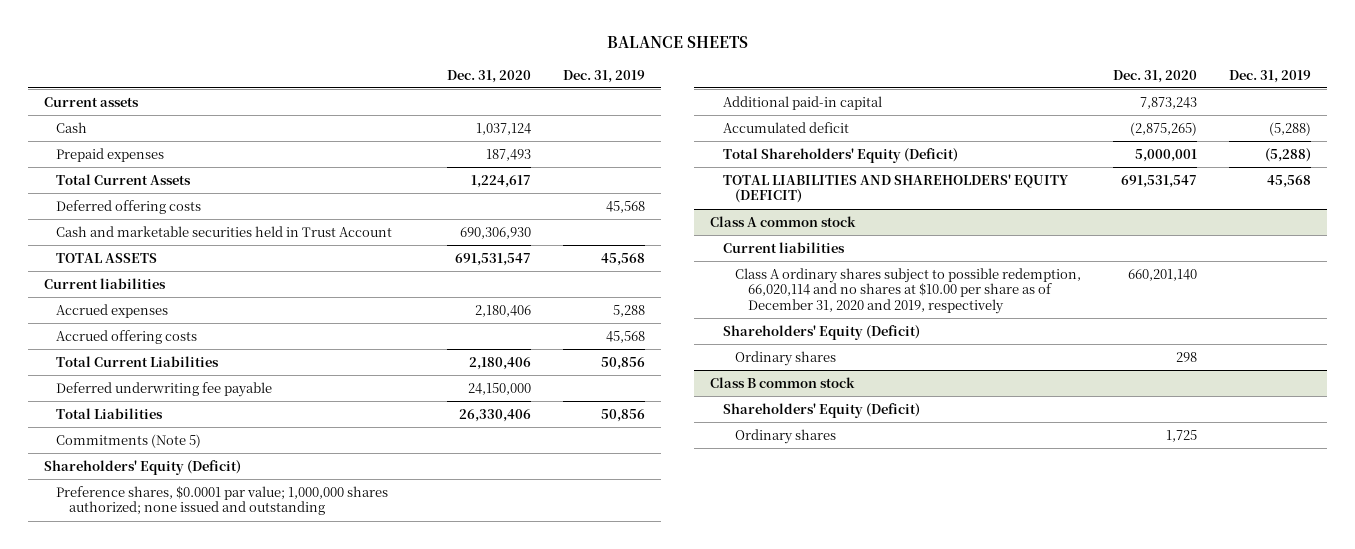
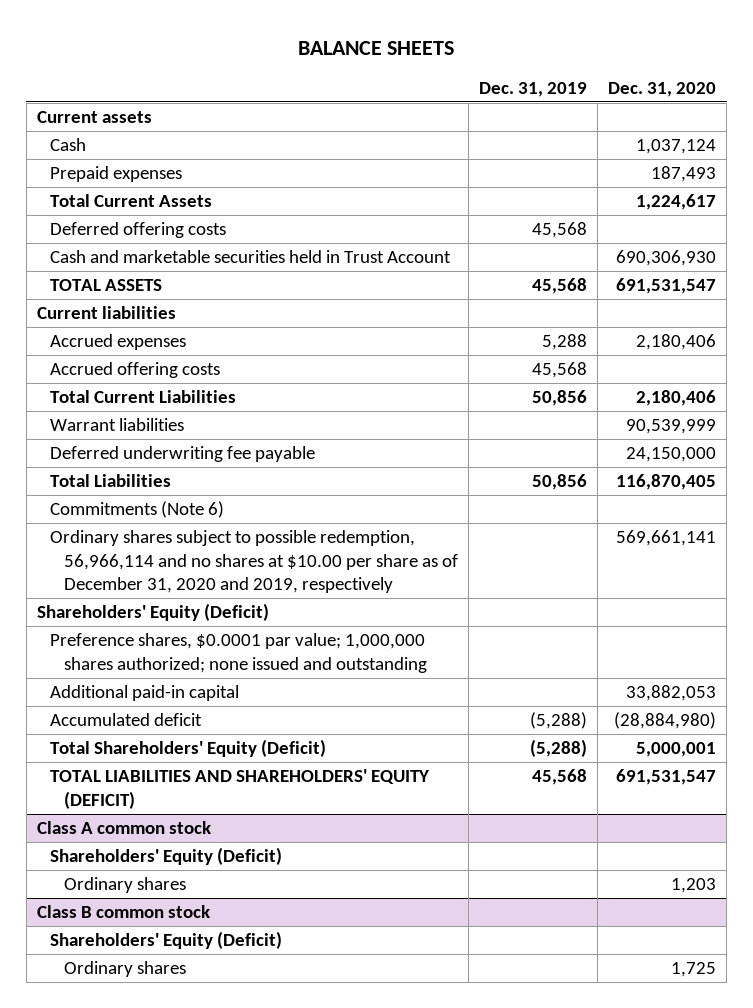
- | Dec. 31, 2020 | Dec. 31, 2019
+ | Dec. 31, 2019 | Dec. 31, 2020
+ Warrant liabilities | | 90,539,999
- Total Liabilities | 26,330,406 | 50,856
- Commitments (Note 5)
+ Total Liabilities | 50,856 | 116,870,405
+ Commitments (Note 6)
+ Ordinary shares subject to possible redemption, 56,966,114 and no shares at $10.00 per share as of December 31, 2020 and 2019, respectively | | 569,661,141
- Additional paid-in capital | 7,873,243 |
- Accumulated deficit | (2,875,265) | (5,288)
+ Additional paid-in capital | | 33,882,053
+ Accumulated deficit | (5,288) | (28,884,980)
@ Class A common stock
- Current liabilities
- Class A ordinary shares subject to possible redemption, 66,020,114 and no shares at $10.00 per share as of December 31, 2020 and 2019, respectively | 660,201,140 |
- Ordinary shares | 298 |
+ Ordinary shares | | 1,203

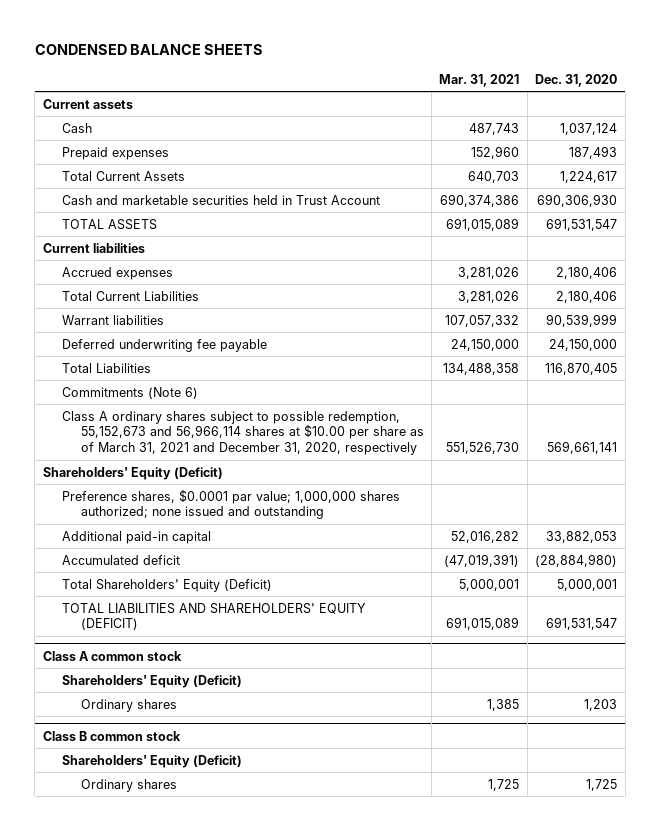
- BALANCE SHEETS
+ CONDENSED BALANCE SHEETS
- | Dec. 31, 2019 | Dec. 31, 2020
+ | Mar. 31, 2021 | Dec. 31, 2020
- Deferred offering costs | 45,568 |
- Accrued offering costs | 45,568 |
- Ordinary shares subject to possible redemption, 56,966,114 and no shares at $10.00 per share as of December 31, 2020 and 2019, respectively | | 569,661,141
+ Class A ordinary shares subject to possible redemption, 55,152,673 and 56,966,114 shares at $10.00 per share as of March 31, 2021 and December 31, 2020, respectively | 551,526,730 | 569,661,141

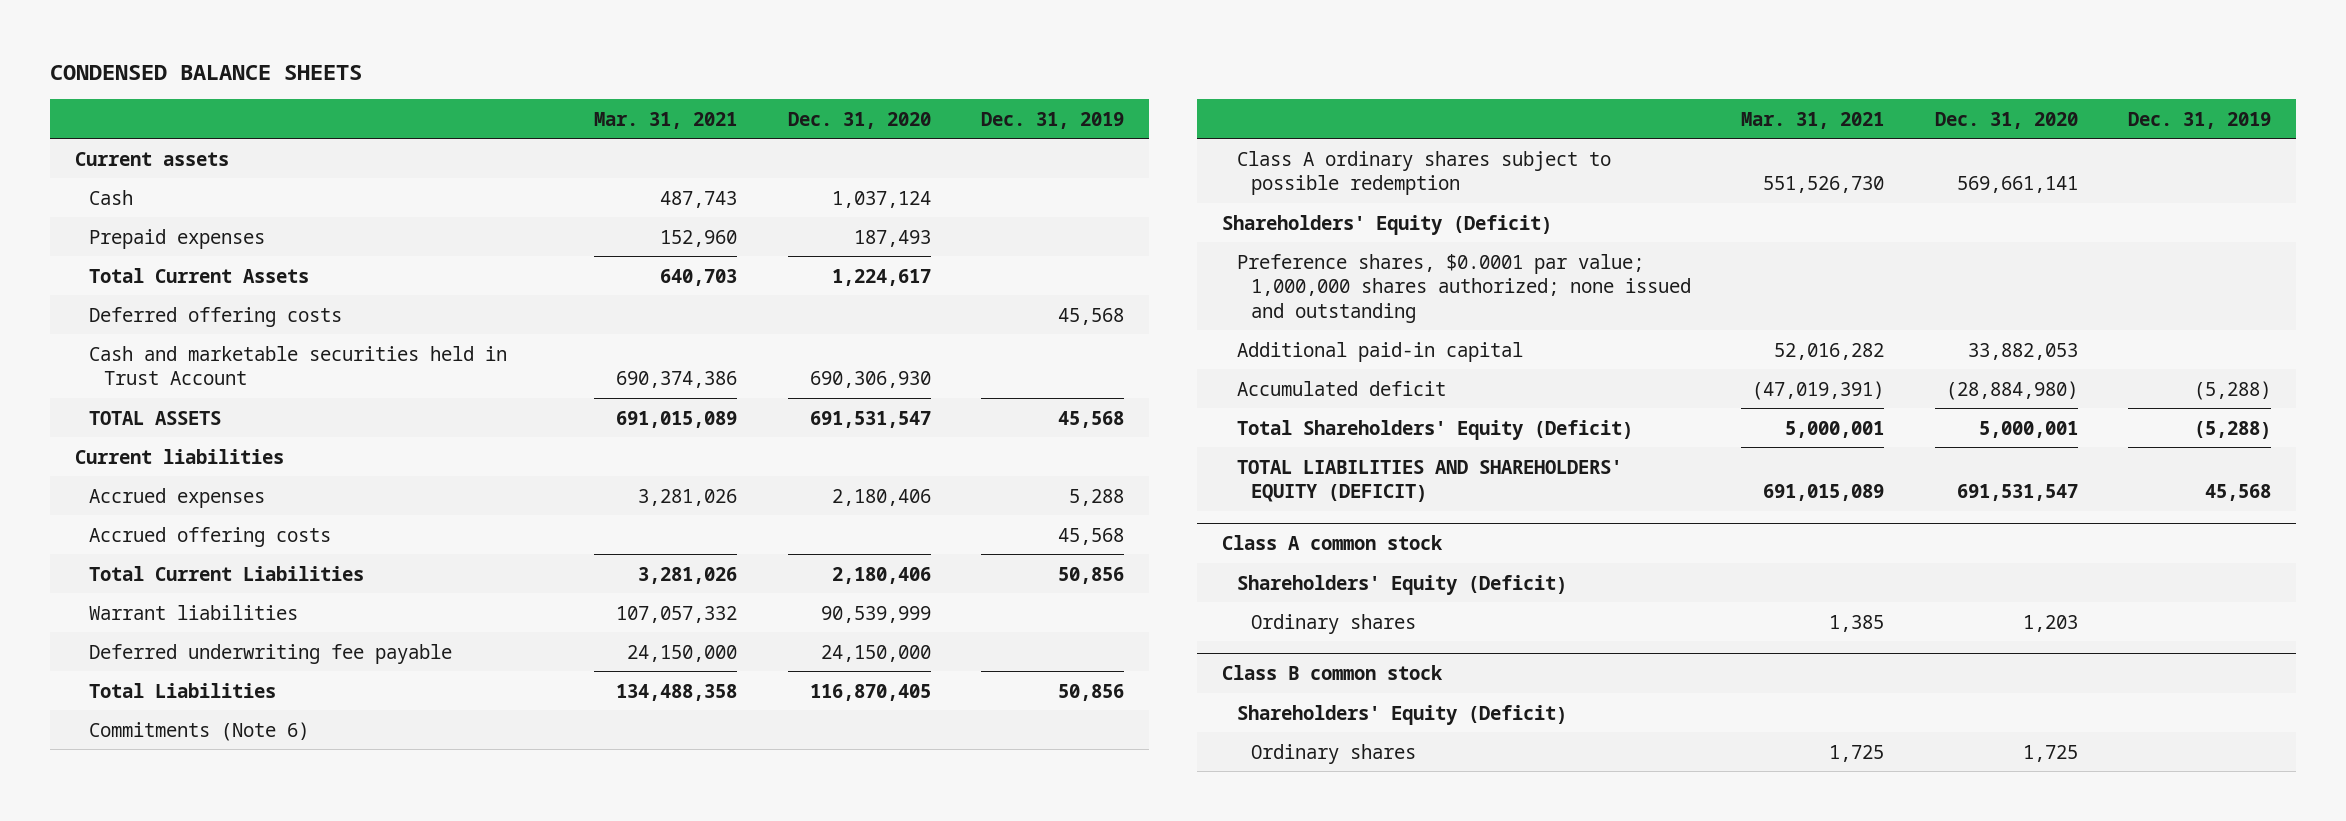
- | Mar. 31, 2021 | Dec. 31, 2020
+ | Mar. 31, 2021 | Dec. 31, 2020 | Dec. 31, 2019
+ Deferred offering costs | | | 45,568
+ Accrued offering costs | | | 45,568
- Class A ordinary shares subject to possible redemption, 55,152,673 and 56,966,114 shares at $10.00 per share as of March 31, 2021 and December 31, 2020, respectively | 551,526,730 | 569,661,141
+ Class A ordinary shares subject to possible redemption | 551,526,730 | 569,661,141 |

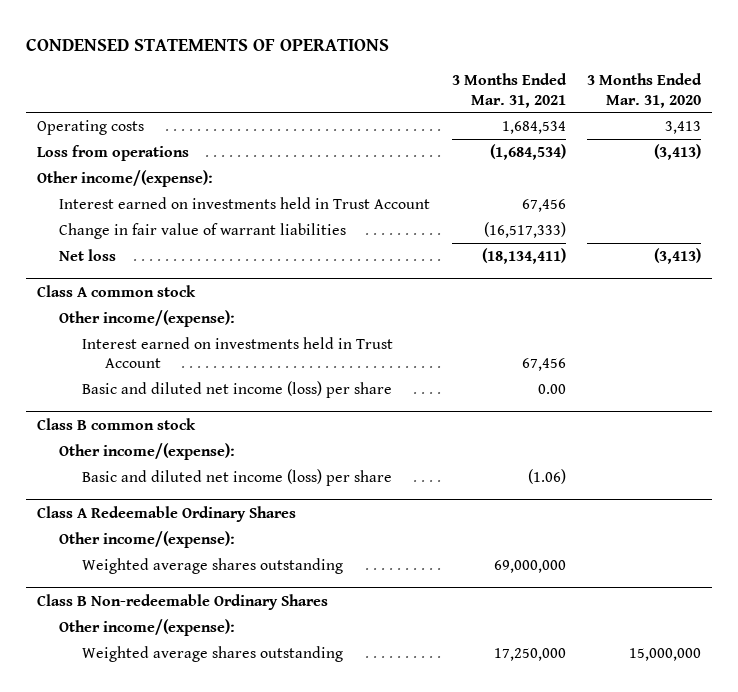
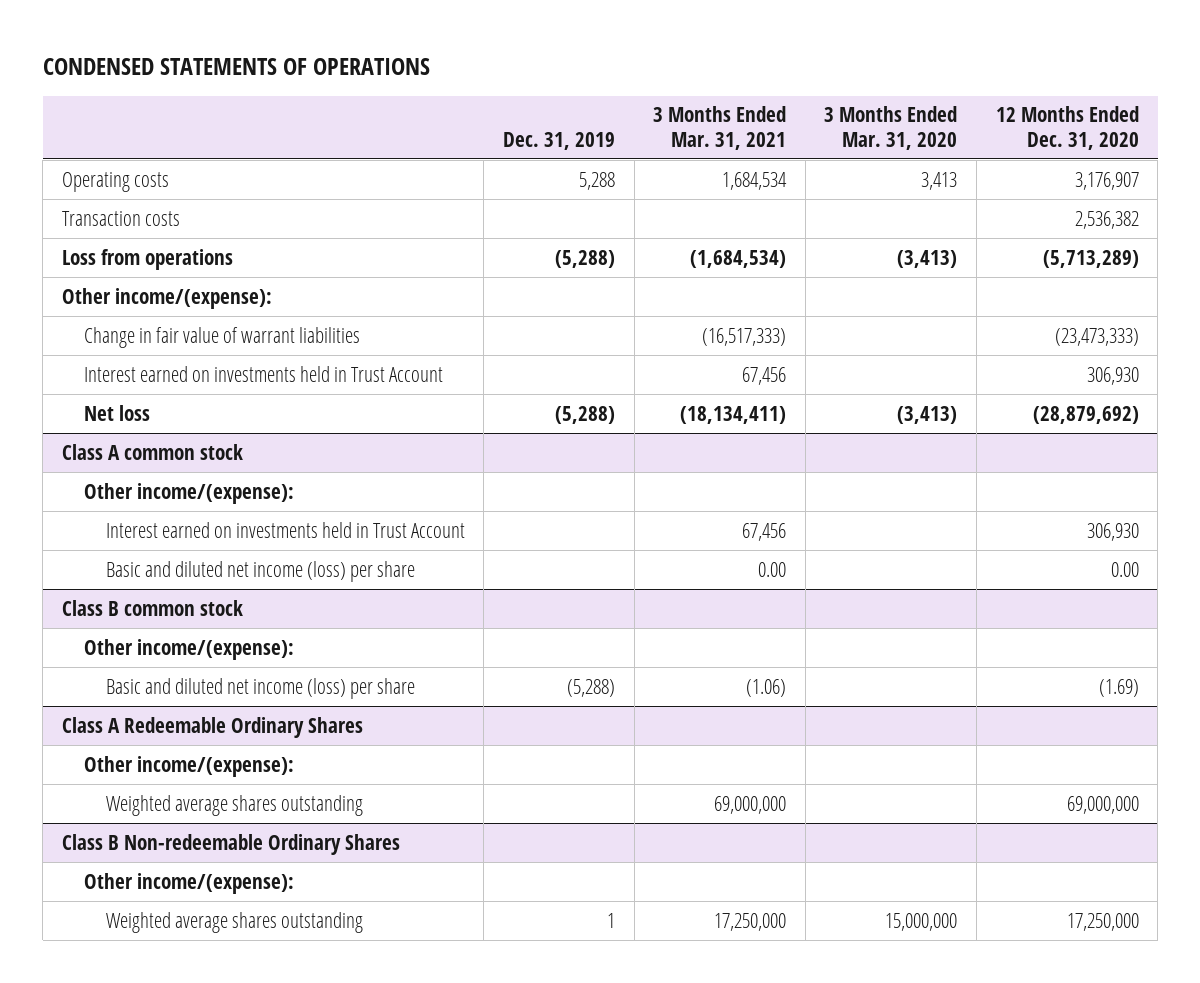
- | 3 Months Ended Mar. 31, 2021 | 3 Months Ended Mar. 31, 2020
+ | Dec. 31, 2019 | 3 Months Ended Mar. 31, 2021 | 3 Months Ended Mar. 31, 2020 | 12 Months Ended Dec. 31, 2020
+ Transaction costs | | | | 2,536,382
moved down: Interest earned on investments held in Trust Account | | 67,456 | | 306,930

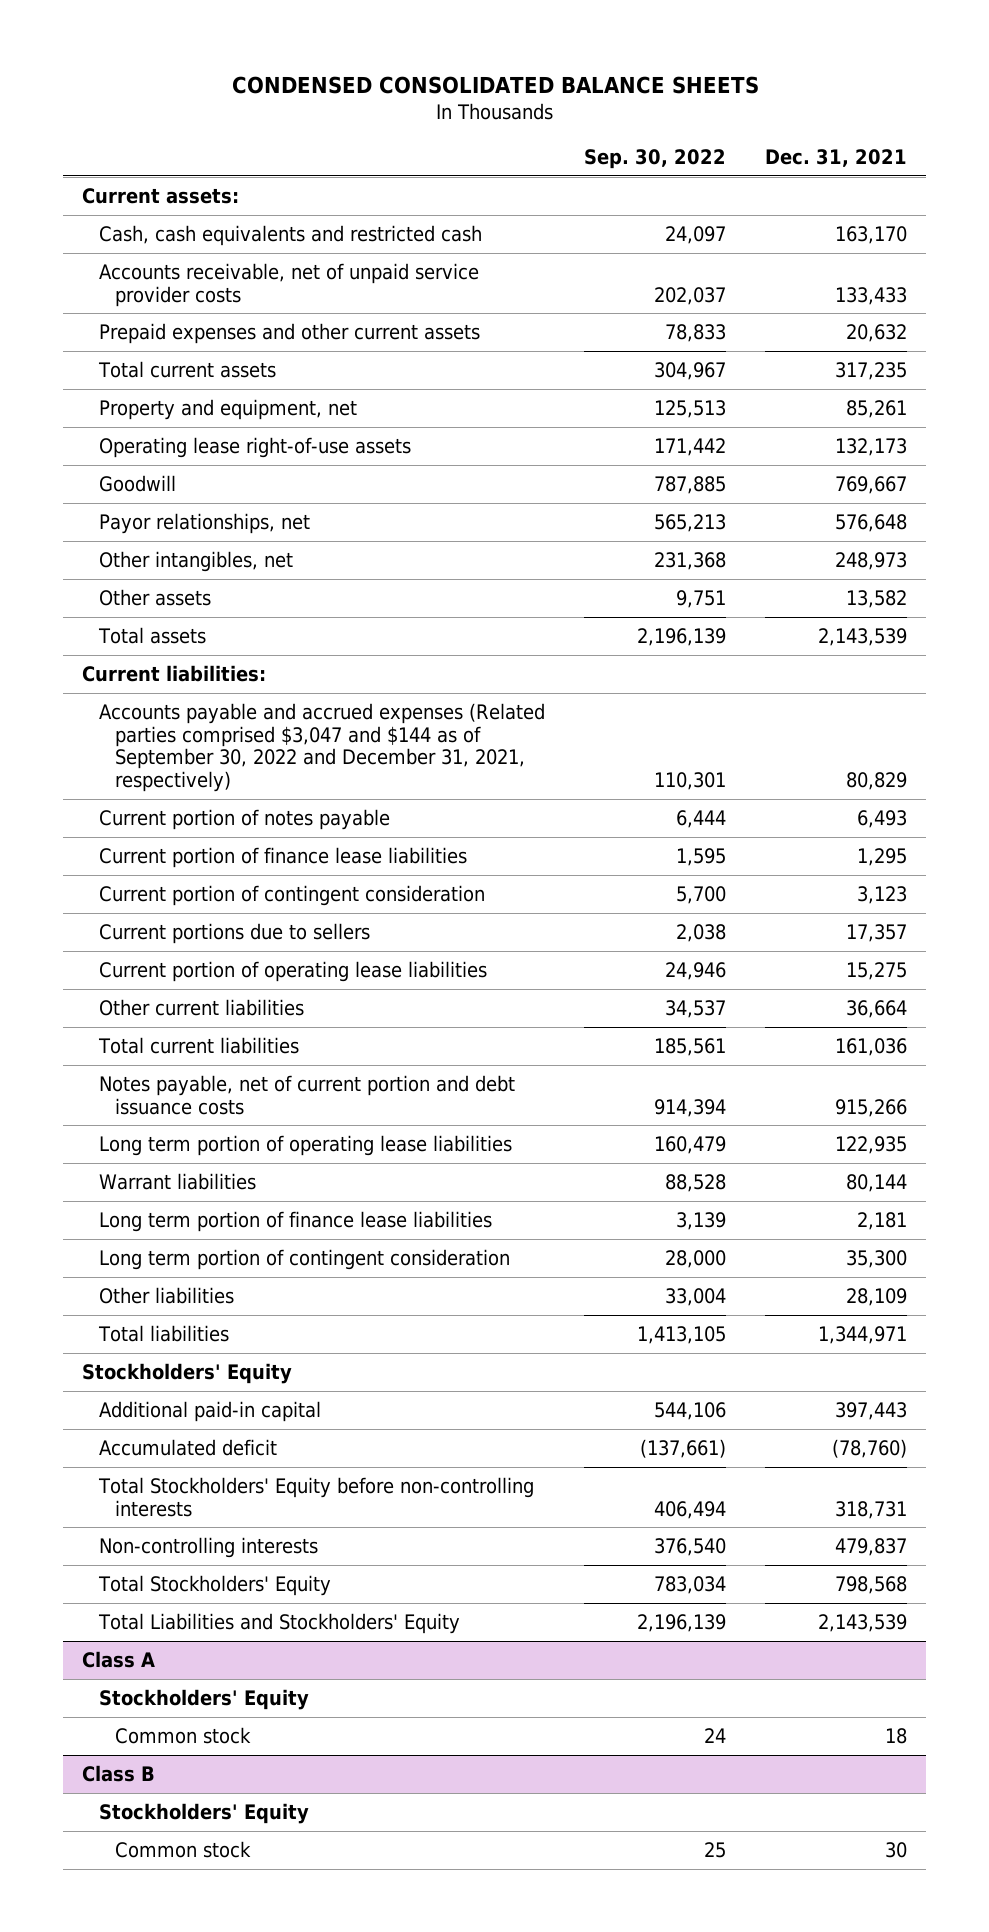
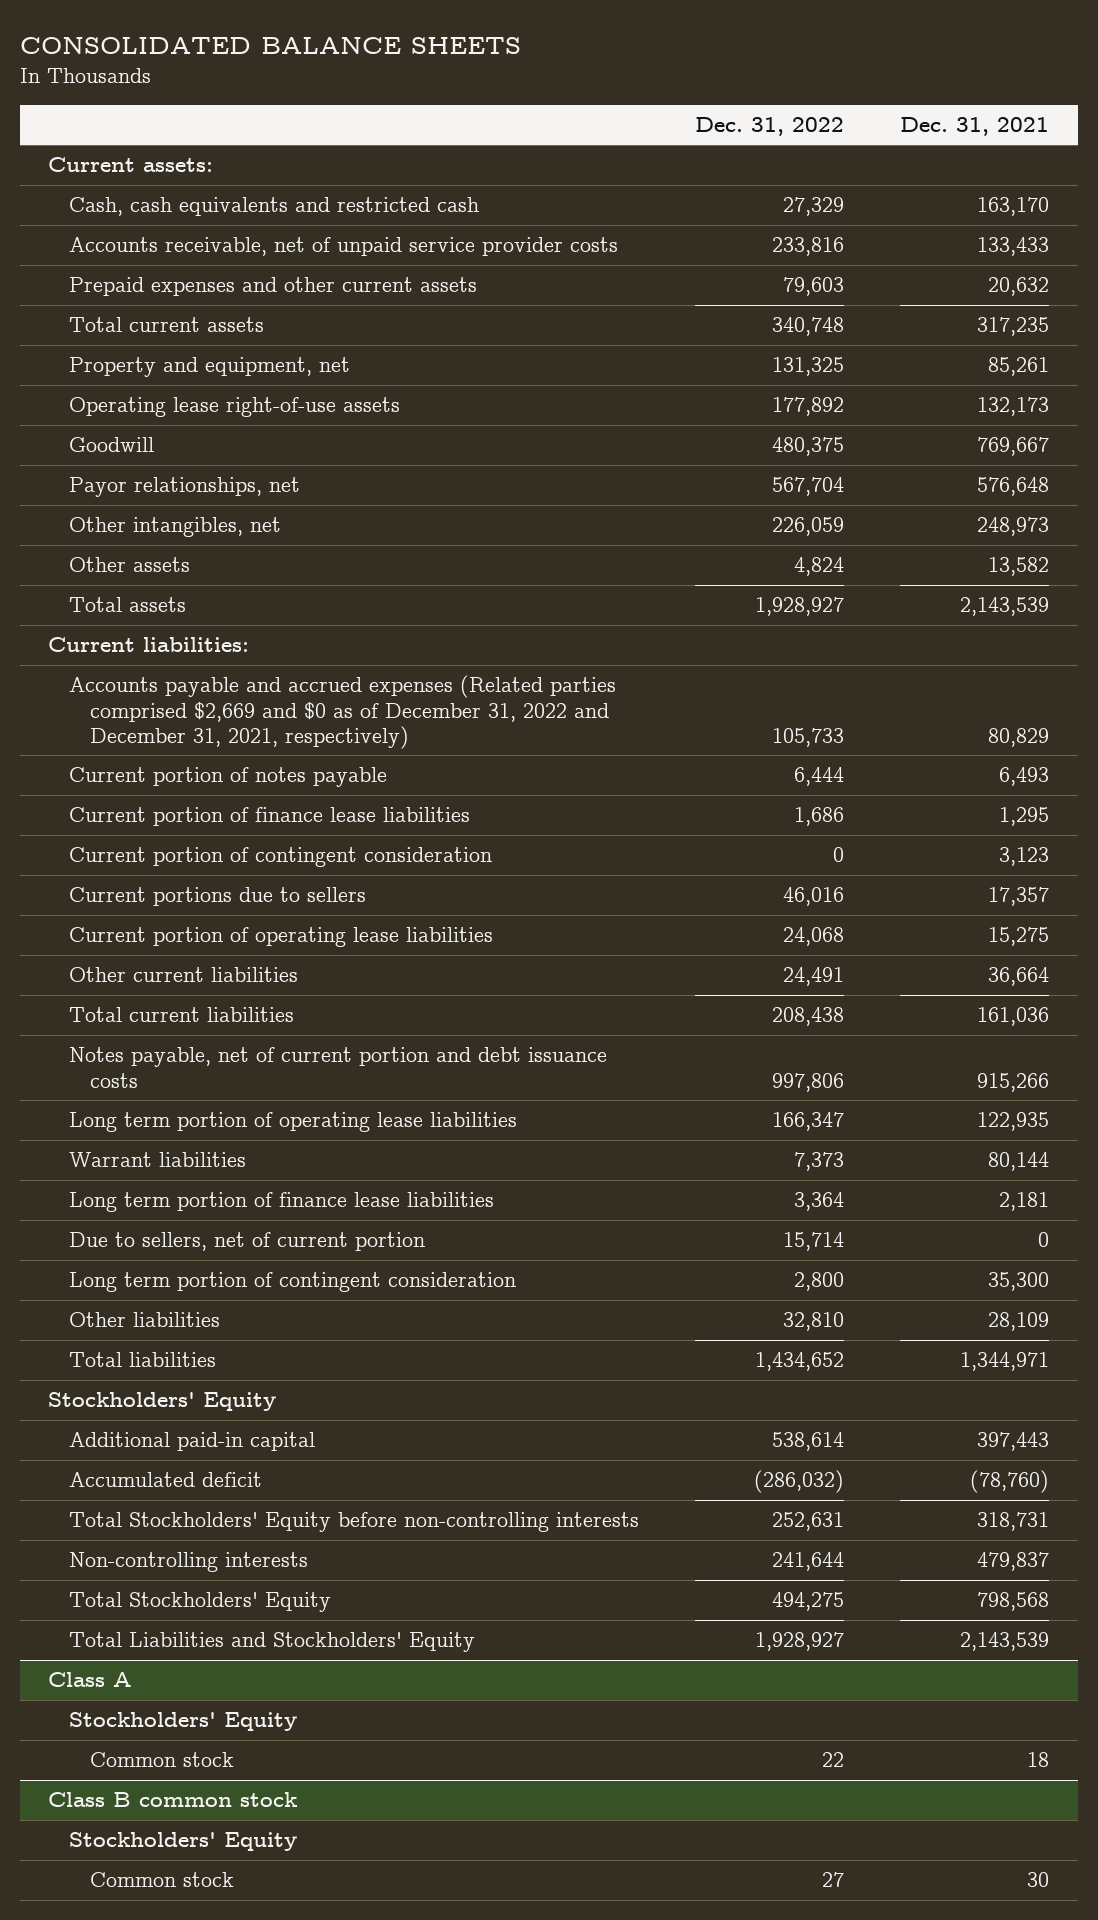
- CONDENSED CONSOLIDATED BALANCE SHEETS
+ CONSOLIDATED BALANCE SHEETS
- | Sep. 30, 2022 | Dec. 31, 2021
+ | Dec. 31, 2022 | Dec. 31, 2021
- Accounts payable and accrued expenses (Related parties comprised $3,047 and $144 as of September 30, 2022 and December 31, 2021, respectively) | 110,301 | 80,829
+ Accounts payable and accrued expenses (Related parties comprised $2,669 and $0 as of December 31, 2022 and December 31, 2021, respectively) | 105,733 | 80,829
+ Due to sellers, net of current portion | 15,714 | 0
- Class B
+ Class B common stock

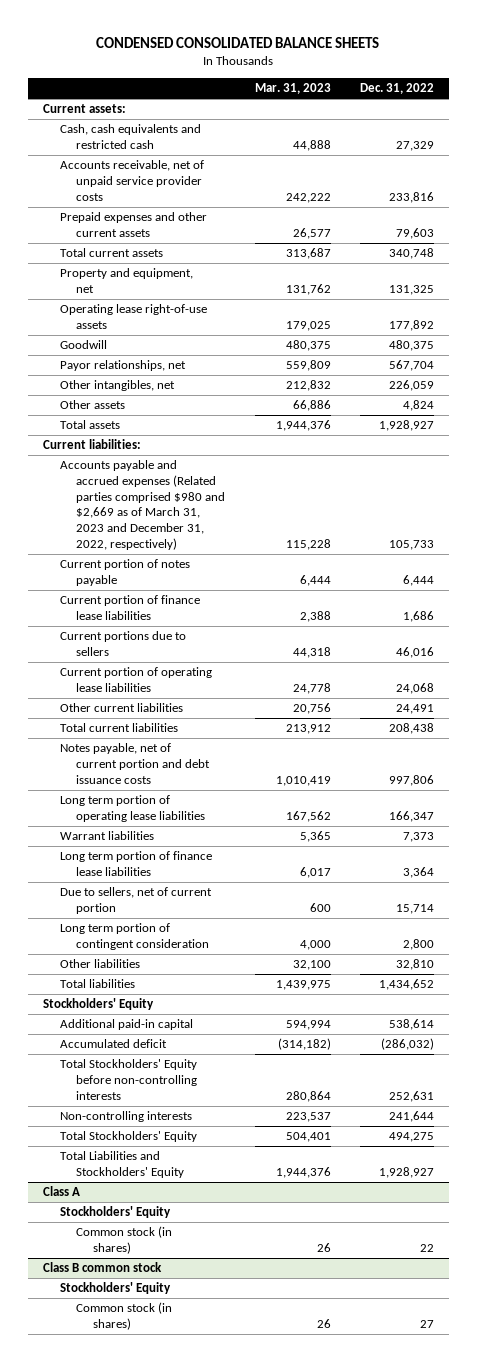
- CONSOLIDATED BALANCE SHEETS
+ CONDENSED CONSOLIDATED BALANCE SHEETS
- | Dec. 31, 2022 | Dec. 31, 2021
+ | Mar. 31, 2023 | Dec. 31, 2022
- Accounts payable and accrued expenses (Related parties comprised $2,669 and $0 as of December 31, 2022 and December 31, 2021, respectively) | 105,733 | 80,829
+ Accounts payable and accrued expenses (Related parties comprised $980 and $2,669 as of March 31, 2023 and December 31, 2022, respectively) | 115,228 | 105,733
- Current portion of contingent consideration | 0 | 3,123
@ Class A
- Common stock | 22 | 18
+ Common stock (in shares) | 26 | 22
@ Class B common stock
- Common stock | 27 | 30
+ Common stock (in shares) | 26 | 27

